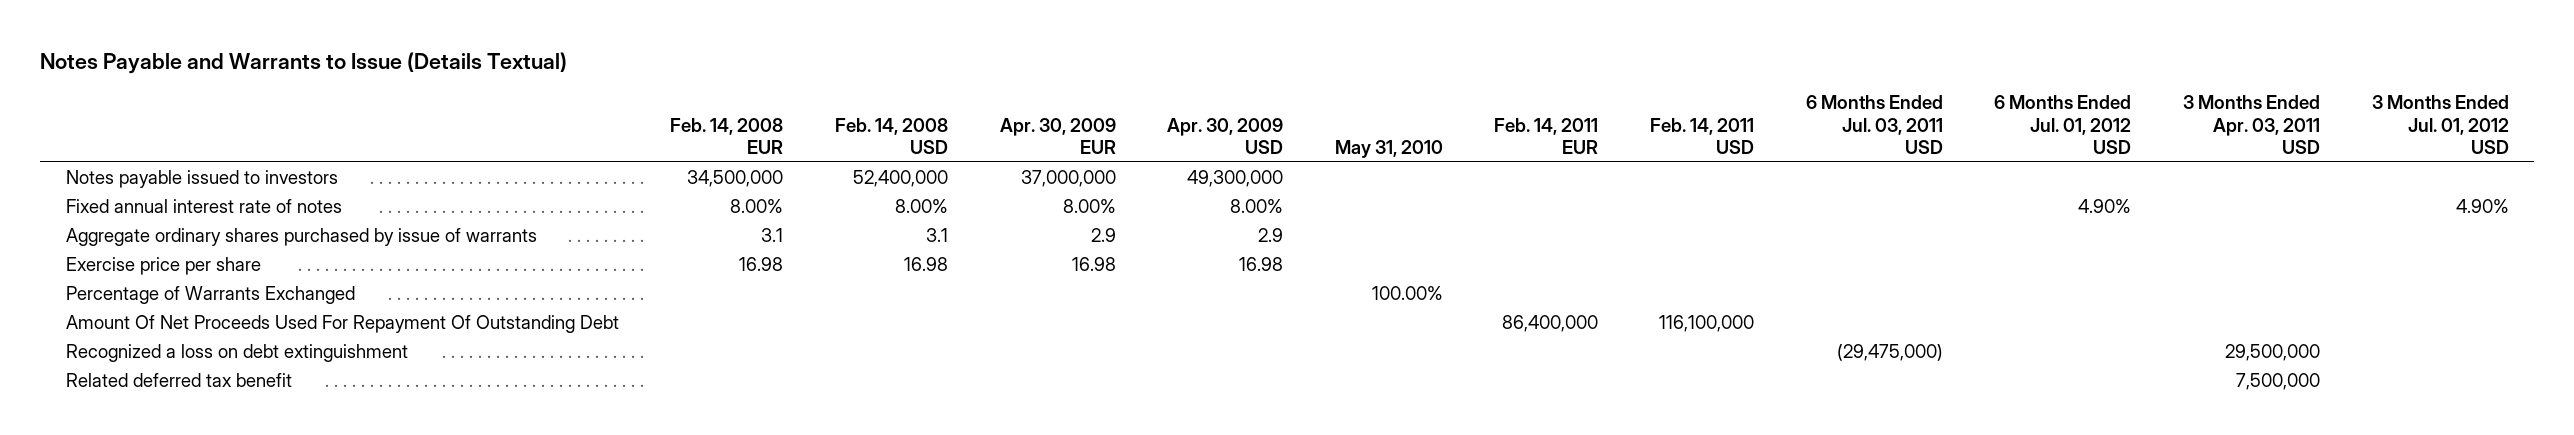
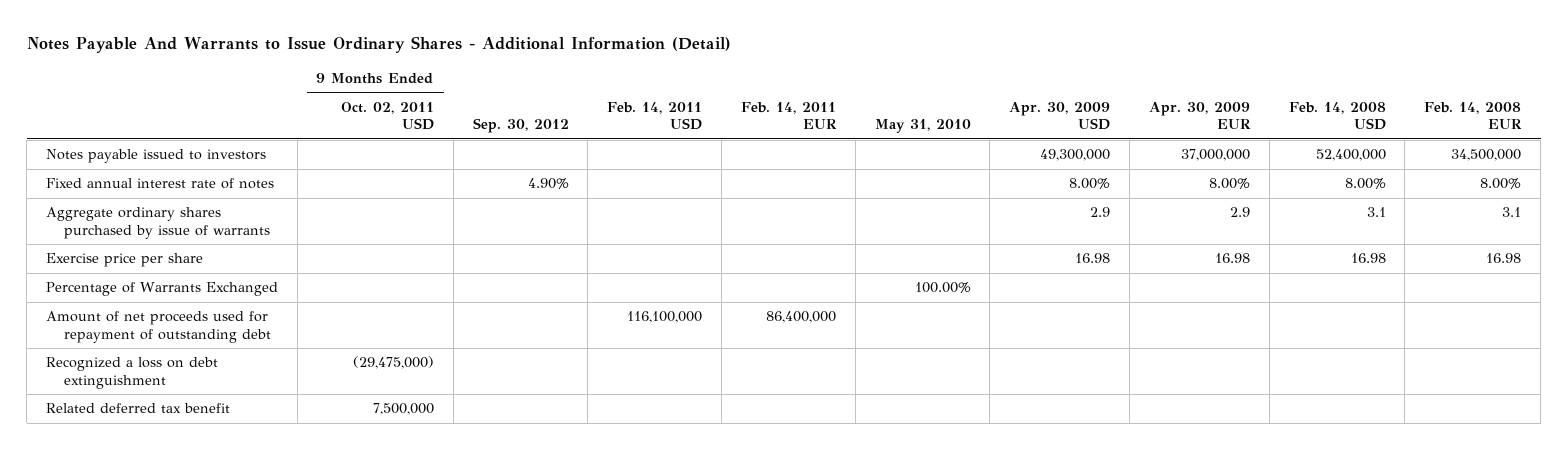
- Notes Payable and Warrants to Issue (Details Textual)
+ Notes Payable And Warrants to Issue Ordinary Shares - Additional Information (Detail)
- | Feb. 14, 2008 EUR | Feb. 14, 2008 USD | Apr. 30, 2009 EUR | Apr. 30, 2009 USD | May 31, 2010 | Feb. 14, 2011 EUR | Feb. 14, 2011 USD | 6 Months Ended Jul. 03, 2011 USD | 6 Months Ended Jul. 01, 2012 USD | 3 Months Ended Apr. 03, 2011 USD | 3 Months Ended Jul. 01, 2012 USD
+ | 9 Months Ended Oct. 02, 2011 USD | Sep. 30, 2012 | Feb. 14, 2011 USD | Feb. 14, 2011 EUR | May 31, 2010 | Apr. 30, 2009 USD | Apr. 30, 2009 EUR | Feb. 14, 2008 USD | Feb. 14, 2008 EUR
- Amount Of Net Proceeds Used For Repayment Of Outstanding Debt | | | | | | 86,400,000 | 116,100,000 | | | |
+ Amount of net proceeds used for repayment of outstanding debt | | | 116,100,000 | 86,400,000 | | | | |

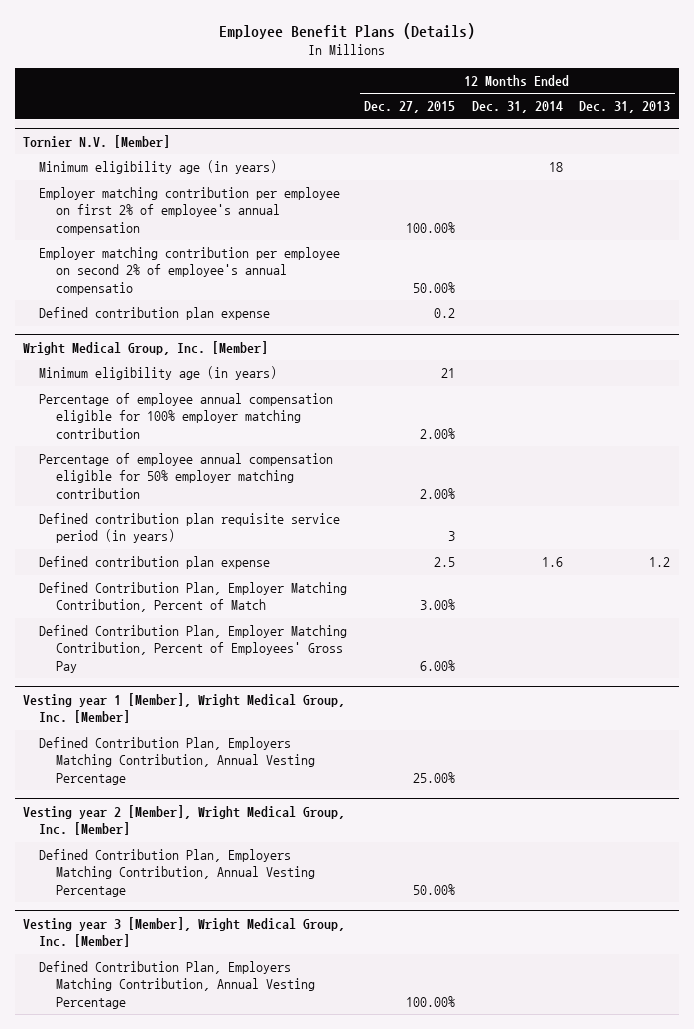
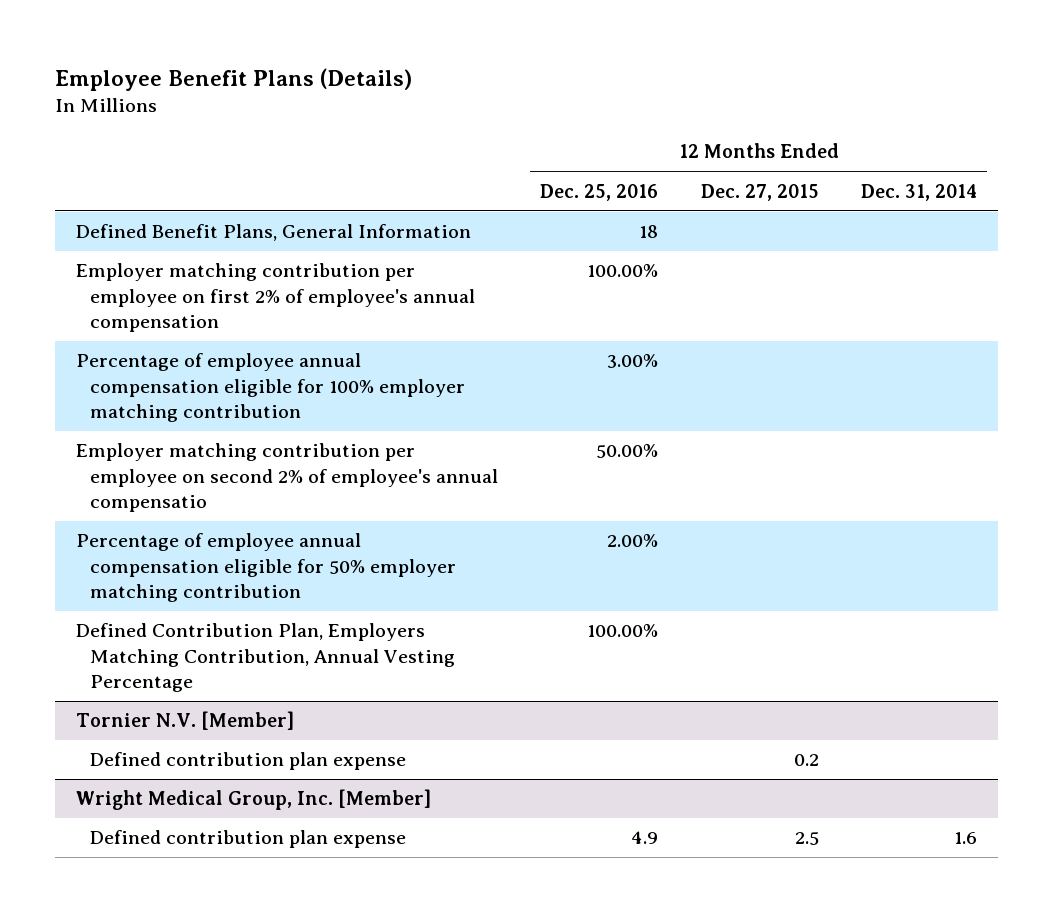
- | 12 Months Ended Dec. 27, 2015 | 12 Months Ended Dec. 31, 2014 | 12 Months Ended Dec. 31, 2013
+ | 12 Months Ended Dec. 25, 2016 | 12 Months Ended Dec. 27, 2015 | 12 Months Ended Dec. 31, 2014
+ Defined Benefit Plans, General Information | 18 | |
+ Employer matching contribution per employee on first 2% of employee's annual compensation | 100.00% | |
+ Percentage of employee annual compensation eligible for 100% employer matching contribution | 3.00% | |
+ Employer matching contribution per employee on second 2% of employee's annual compensatio | 50.00% | |
+ Percentage of employee annual compensation eligible for 50% employer matching contribution | 2.00% | |
+ Defined Contribution Plan, Employers Matching Contribution, Annual Vesting Percentage | 100.00% | |
@ Tornier N.V. [Member]
- Minimum eligibility age (in years) | | 18 |
- Employer matching contribution per employee on first 2% of employee's annual compensation | 100.00% | |
- Employer matching contribution per employee on second 2% of employee's annual compensatio | 50.00% | |
@ Wright Medical Group, Inc. [Member]
- Minimum eligibility age (in years) | 21 | |
- Percentage of employee annual compensation eligible for 100% employer matching contribution | 2.00% | |
- Percentage of employee annual compensation eligible for 50% employer matching contribution | 2.00% | |
- Defined contribution plan requisite service period (in years) | 3 | |
- Defined Contribution Plan, Employer Matching Contribution, Percent of Match | 3.00% | |
- Defined Contribution Plan, Employer Matching Contribution, Percent of Employees' Gross Pay | 6.00% | |
- Vesting year 1 [Member], Wright Medical Group, Inc. [Member]
- Defined Contribution Plan, Employers Matching Contribution, Annual Vesting Percentage | 25.00% | |
- Vesting year 2 [Member], Wright Medical Group, Inc. [Member]
- Defined Contribution Plan, Employers Matching Contribution, Annual Vesting Percentage | 50.00% | |
- Vesting year 3 [Member], Wright Medical Group, Inc. [Member]
- Defined Contribution Plan, Employers Matching Contribution, Annual Vesting Percentage | 100.00% | |

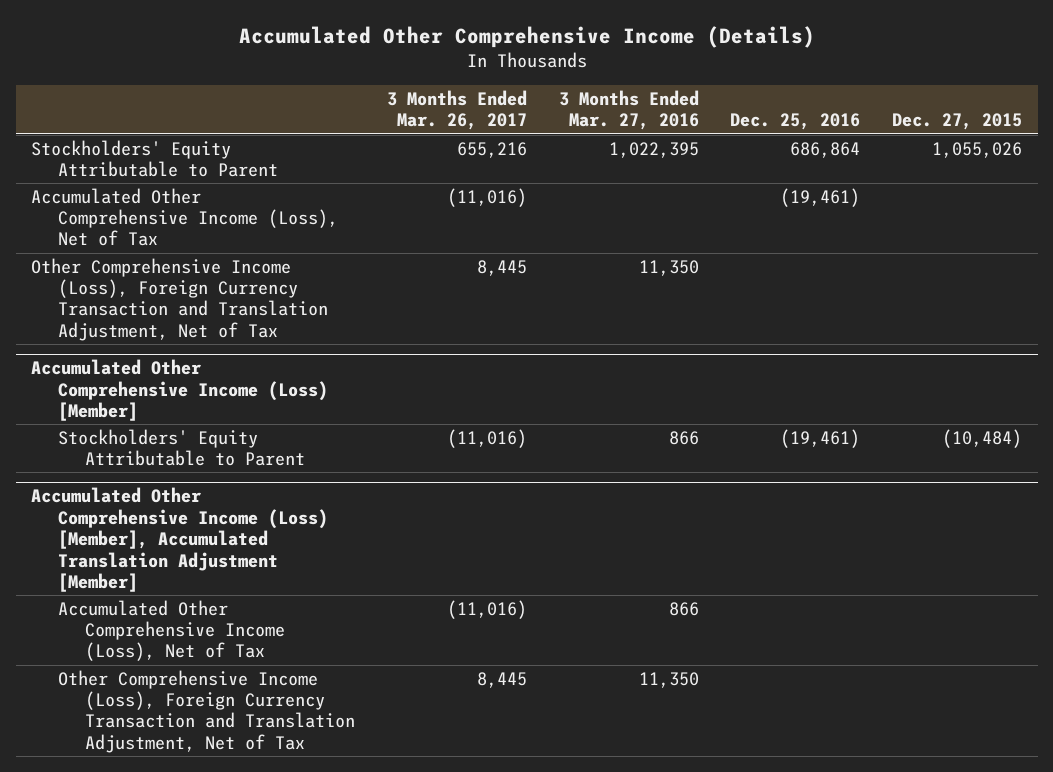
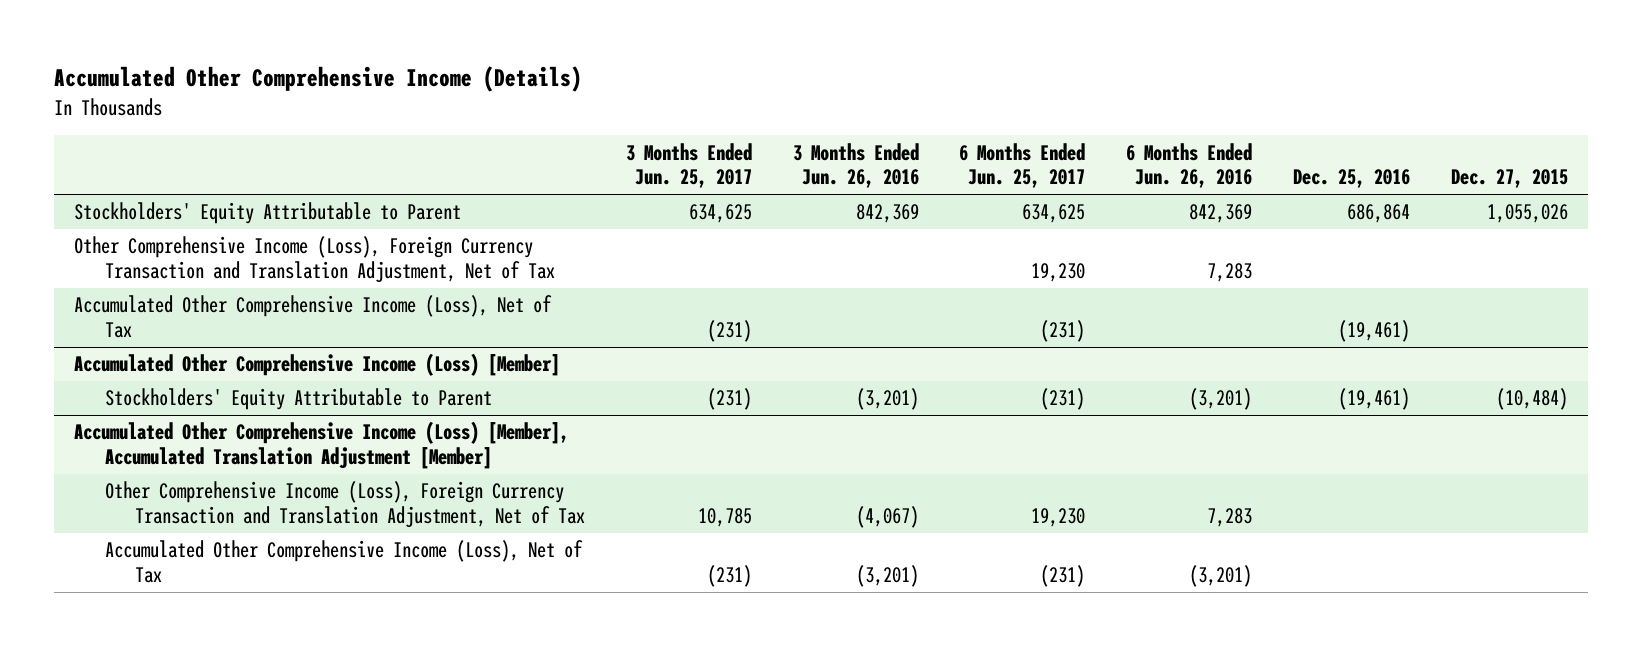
- | 3 Months Ended Mar. 26, 2017 | 3 Months Ended Mar. 27, 2016 | Dec. 25, 2016 | Dec. 27, 2015
+ | 3 Months Ended Jun. 25, 2017 | 3 Months Ended Jun. 26, 2016 | 6 Months Ended Jun. 25, 2017 | 6 Months Ended Jun. 26, 2016 | Dec. 25, 2016 | Dec. 27, 2015
moved down: Accumulated Other Comprehensive Income (Loss), Net of Tax | (231) | | (231) | | (19,461) |
@ Accumulated Other Comprehensive Income (Loss) [Member], Accumulated Translation Adjustment [Member]
moved down: Accumulated Other Comprehensive Income (Loss), Net of Tax | (231) | (3,201) | (231) | (3,201) | |

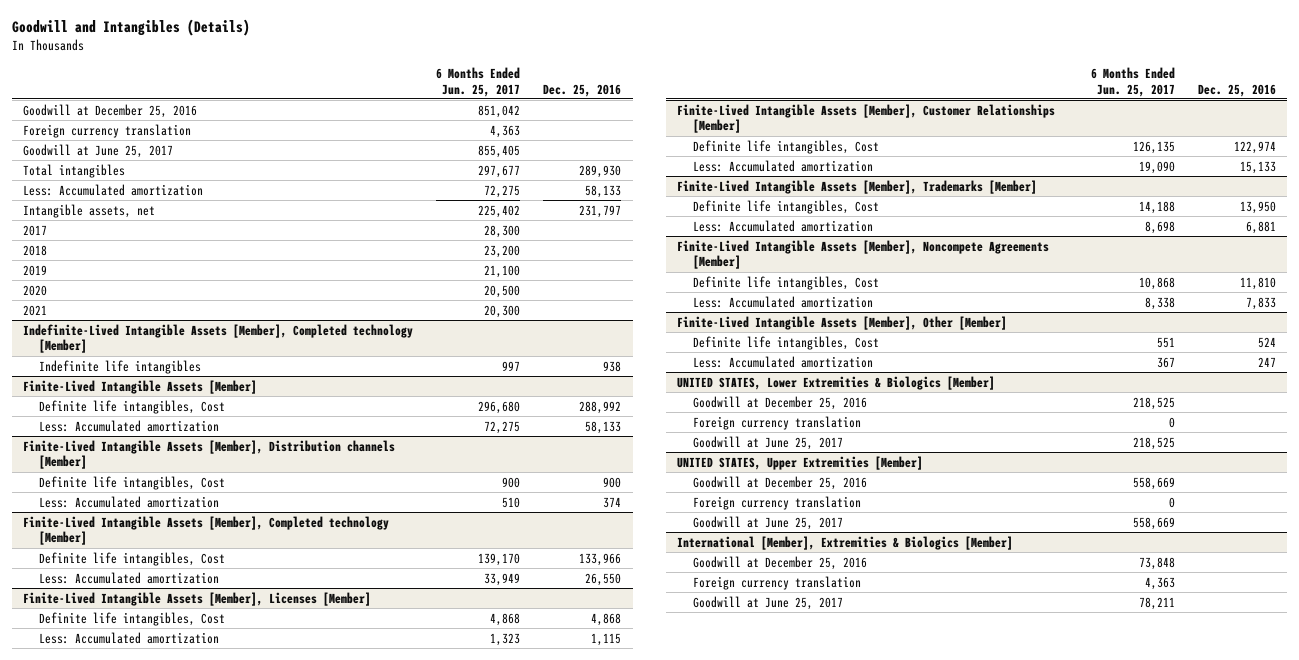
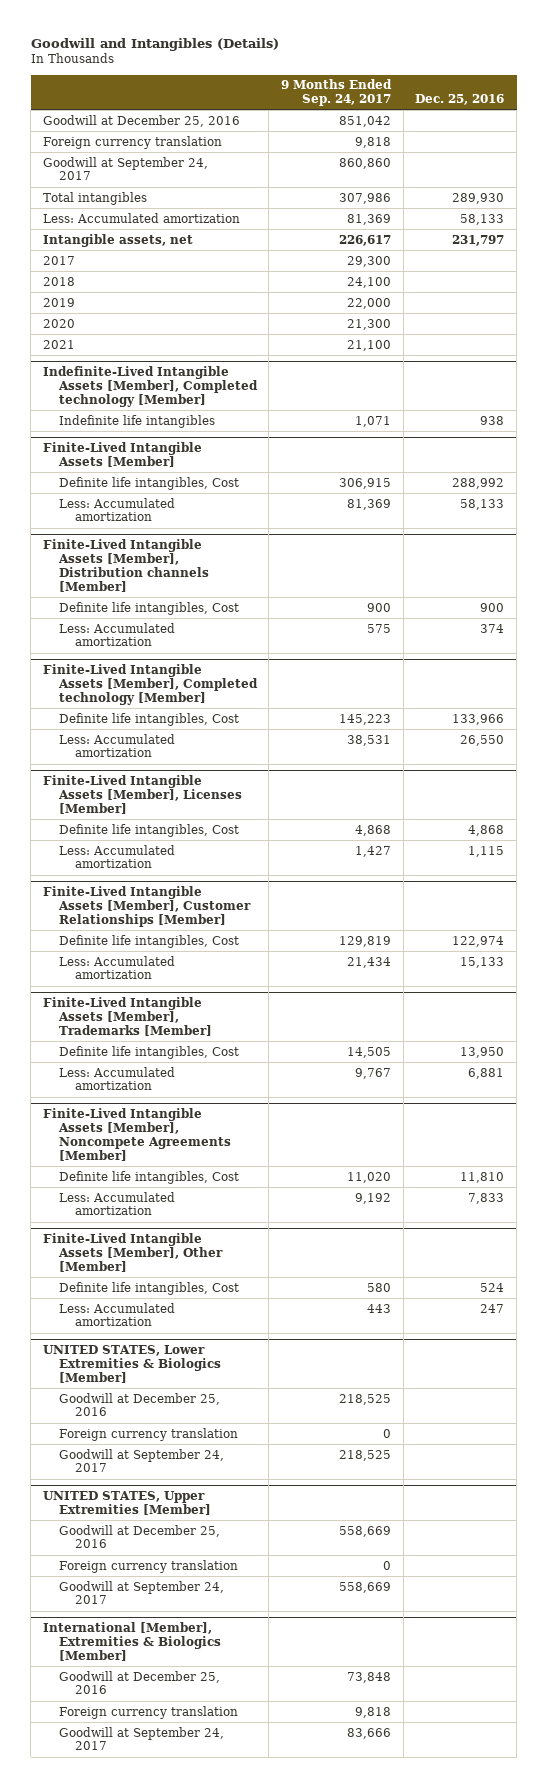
- | 6 Months Ended Jun. 25, 2017 | Dec. 25, 2016
+ | 9 Months Ended Sep. 24, 2017 | Dec. 25, 2016
- Goodwill at June 25, 2017 | 855,405 |
+ Goodwill at September 24, 2017 | 860,860 |
@ UNITED STATES, Lower Extremities & Biologics [Member]
- Goodwill at June 25, 2017 | 218,525 |
+ Goodwill at September 24, 2017 | 218,525 |
@ UNITED STATES, Upper Extremities [Member]
- Goodwill at June 25, 2017 | 558,669 |
+ Goodwill at September 24, 2017 | 558,669 |
@ International [Member], Extremities & Biologics [Member]
- Goodwill at June 25, 2017 | 78,211 |
+ Goodwill at September 24, 2017 | 83,666 |

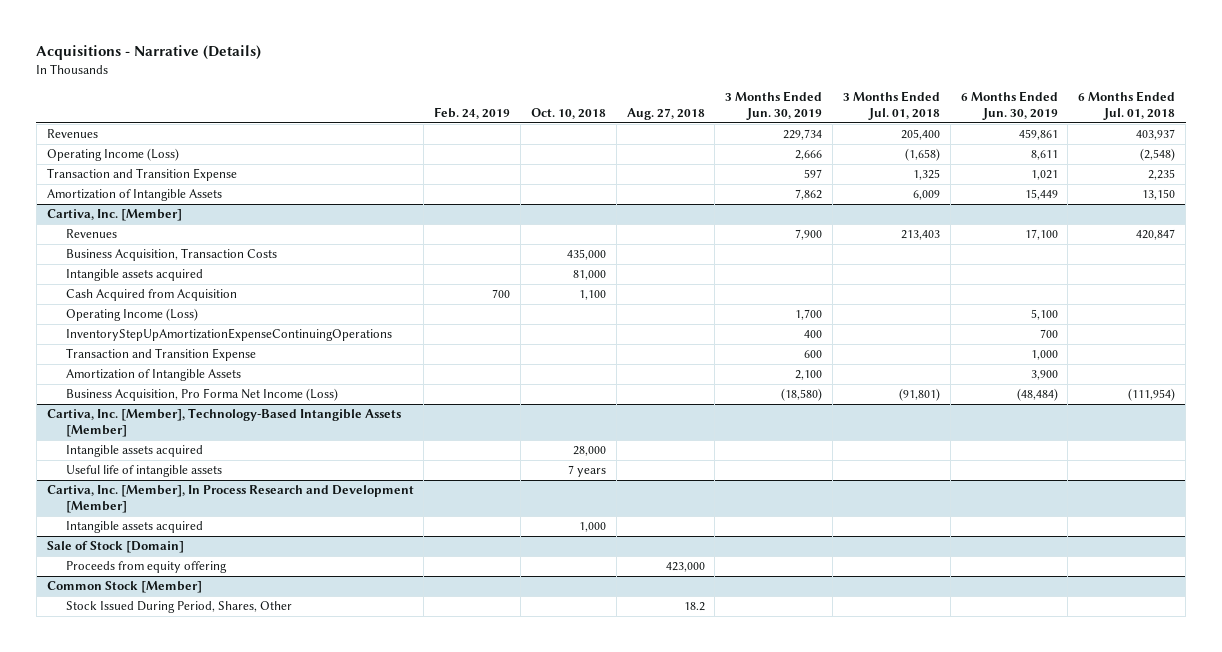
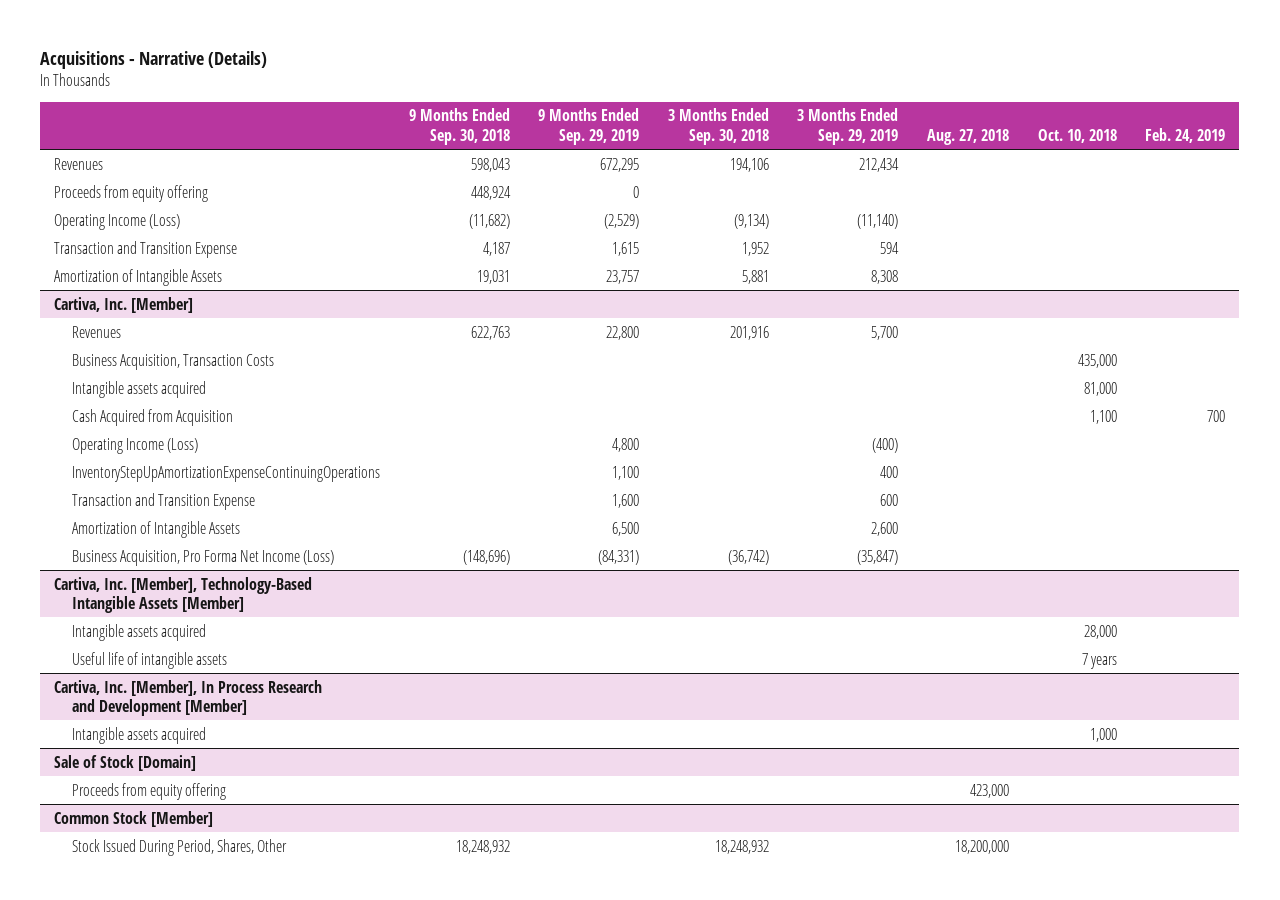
- | Feb. 24, 2019 | Oct. 10, 2018 | Aug. 27, 2018 | 3 Months Ended Jun. 30, 2019 | 3 Months Ended Jul. 01, 2018 | 6 Months Ended Jun. 30, 2019 | 6 Months Ended Jul. 01, 2018
+ | 9 Months Ended Sep. 30, 2018 | 9 Months Ended Sep. 29, 2019 | 3 Months Ended Sep. 30, 2018 | 3 Months Ended Sep. 29, 2019 | Aug. 27, 2018 | Oct. 10, 2018 | Feb. 24, 2019
+ Proceeds from equity offering | 448,924 | 0 | | | | |
@ Common Stock [Member]
- Stock Issued During Period, Shares, Other | | | 18.2 | | | |
+ Stock Issued During Period, Shares, Other | 18,248,932 | | 18,248,932 | | 18,200,000 | |

